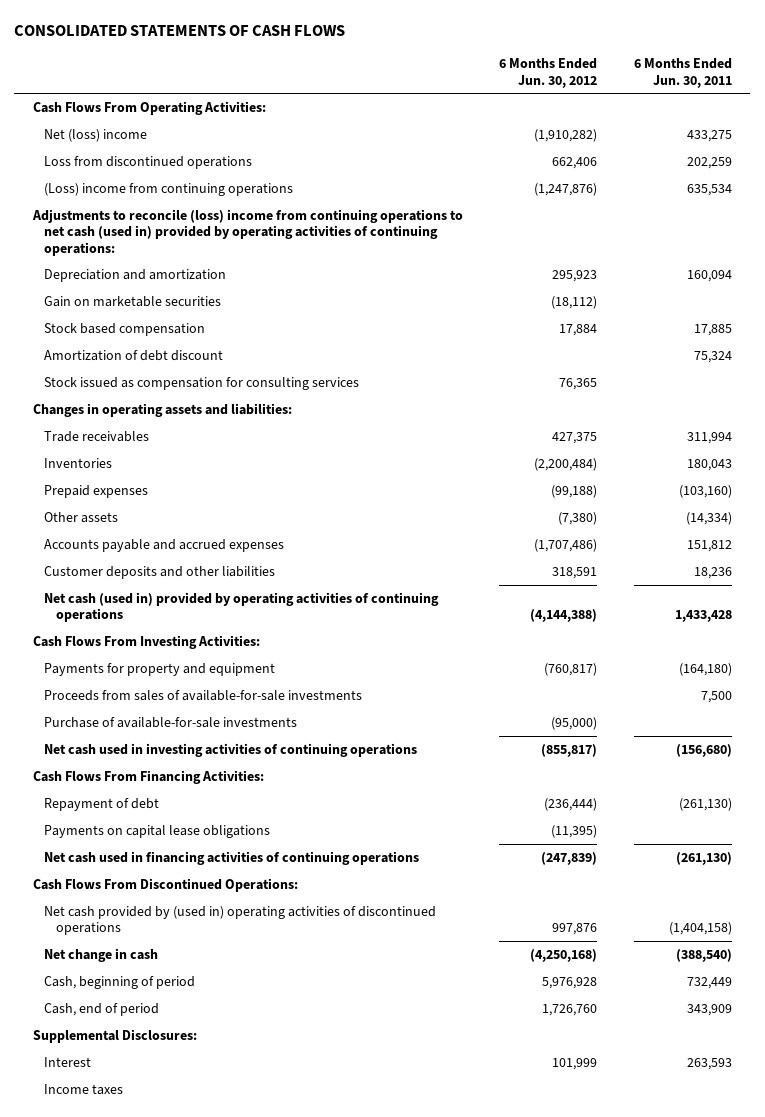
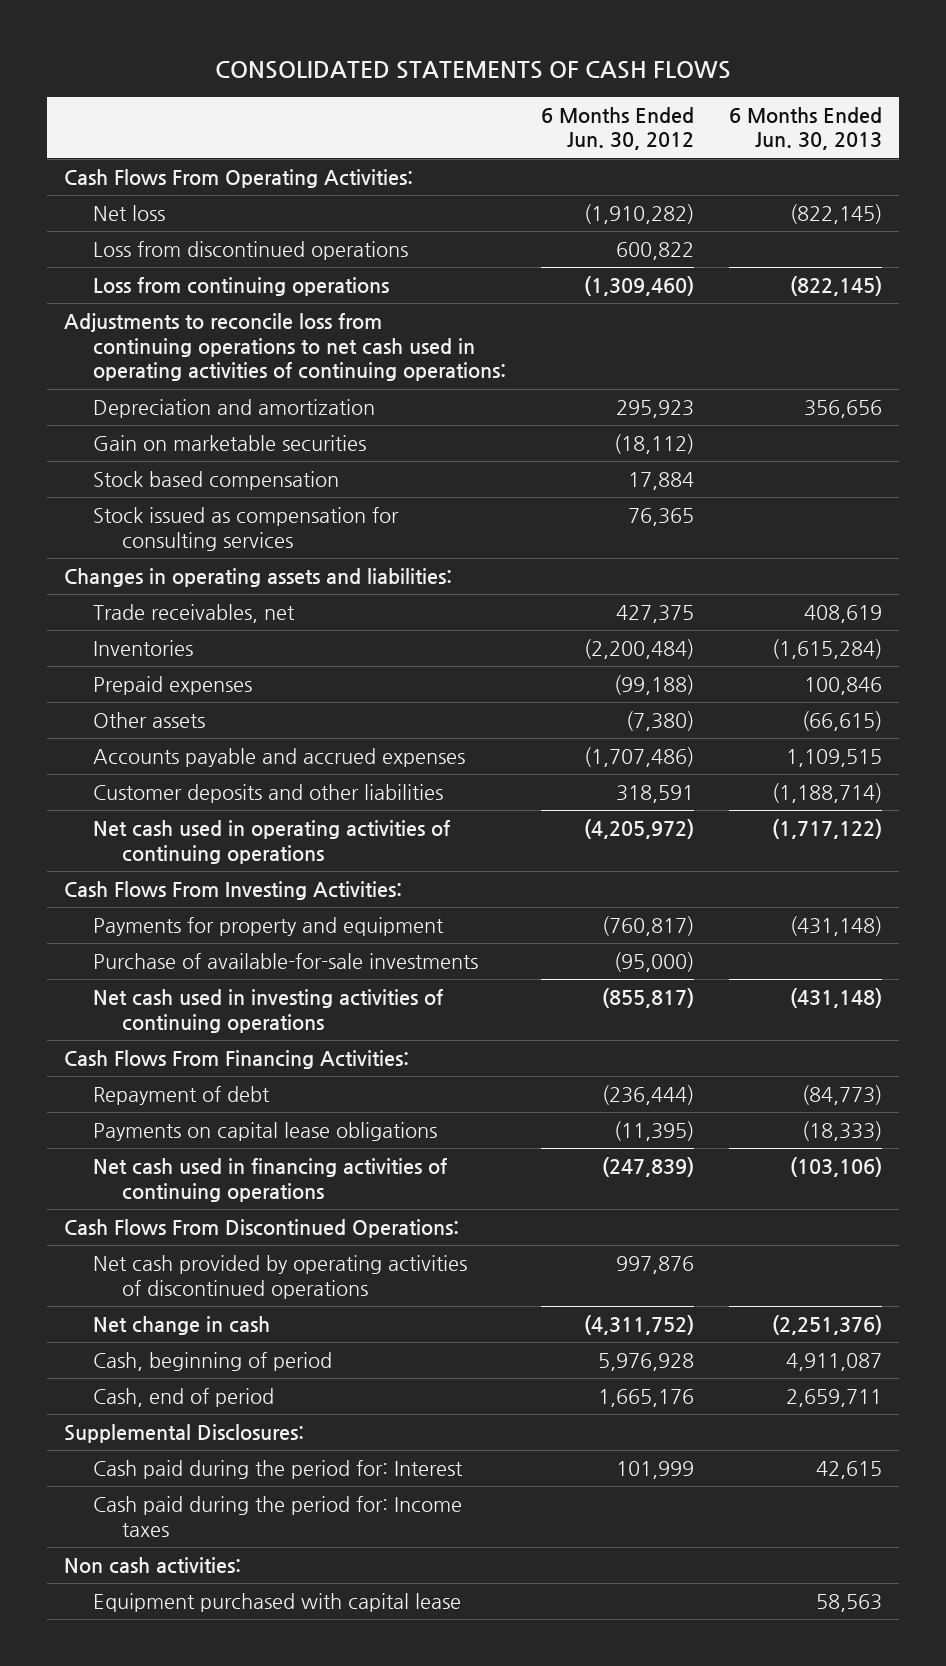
- | 6 Months Ended Jun. 30, 2012 | 6 Months Ended Jun. 30, 2011
+ | 6 Months Ended Jun. 30, 2012 | 6 Months Ended Jun. 30, 2013
- Net (loss) income | (1,910,282) | 433,275
- Loss from discontinued operations | 662,406 | 202,259
- (Loss) income from continuing operations | (1,247,876) | 635,534
- Adjustments to reconcile (loss) income from continuing operations to net cash (used in) provided by operating activities of continuing operations:
+ Net loss | (1,910,282) | (822,145)
+ Loss from discontinued operations | 600,822 |
+ Loss from continuing operations | (1,309,460) | (822,145)
+ Adjustments to reconcile loss from continuing operations to net cash used in operating activities of continuing operations:
- Amortization of debt discount | | 75,324
- Trade receivables | 427,375 | 311,994
+ Trade receivables, net | 427,375 | 408,619
- Net cash (used in) provided by operating activities of continuing operations | (4,144,388) | 1,433,428
+ Net cash used in operating activities of continuing operations | (4,205,972) | (1,717,122)
- Proceeds from sales of available-for-sale investments | | 7,500
- Net cash provided by (used in) operating activities of discontinued operations | 997,876 | (1,404,158)
- Net change in cash | (4,250,168) | (388,540)
+ Net cash provided by operating activities of discontinued operations | 997,876 |
+ Net change in cash | (4,311,752) | (2,251,376)
- Cash, end of period | 1,726,760 | 343,909
+ Cash, end of period | 1,665,176 | 2,659,711
- Interest | 101,999 | 263,593
- Income taxes
+ Cash paid during the period for: Interest | 101,999 | 42,615
+ Cash paid during the period for: Income taxes
+ Non cash activities:
+ Equipment purchased with capital lease | | 58,563

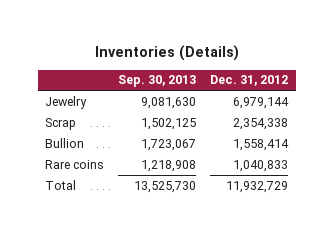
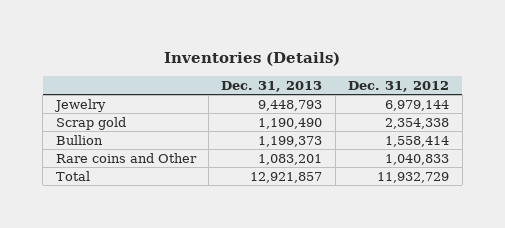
- | Sep. 30, 2013 | Dec. 31, 2012
+ | Dec. 31, 2013 | Dec. 31, 2012
- Scrap | 1,502,125 | 2,354,338
+ Scrap gold | 1,190,490 | 2,354,338
- Rare coins | 1,218,908 | 1,040,833
+ Rare coins and Other | 1,083,201 | 1,040,833

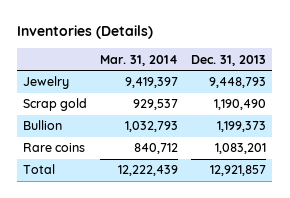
- | Dec. 31, 2013 | Dec. 31, 2012
+ | Mar. 31, 2014 | Dec. 31, 2013
- Rare coins and Other | 1,083,201 | 1,040,833
+ Rare coins | 840,712 | 1,083,201

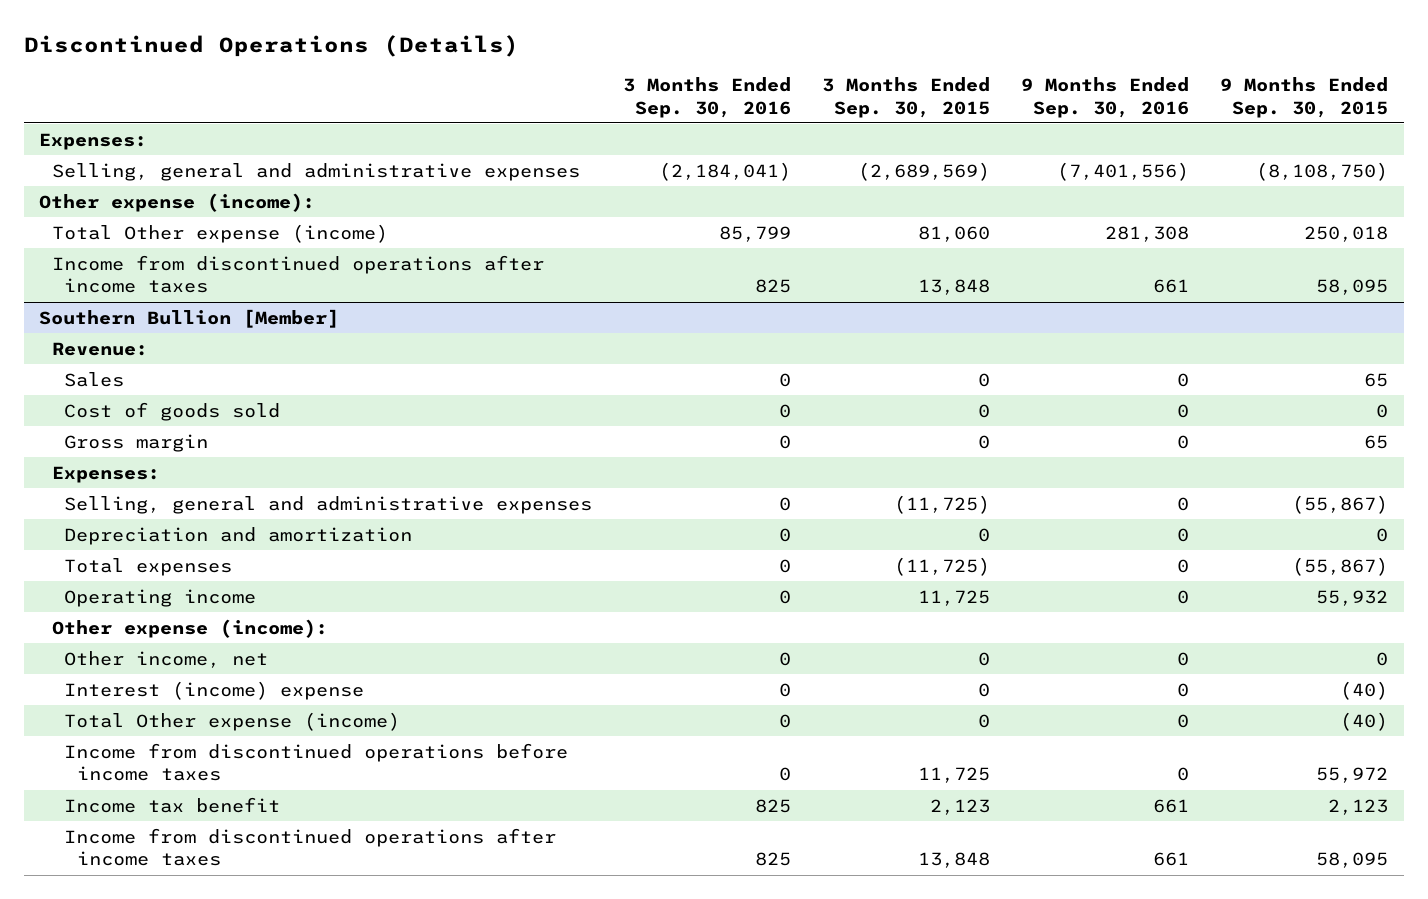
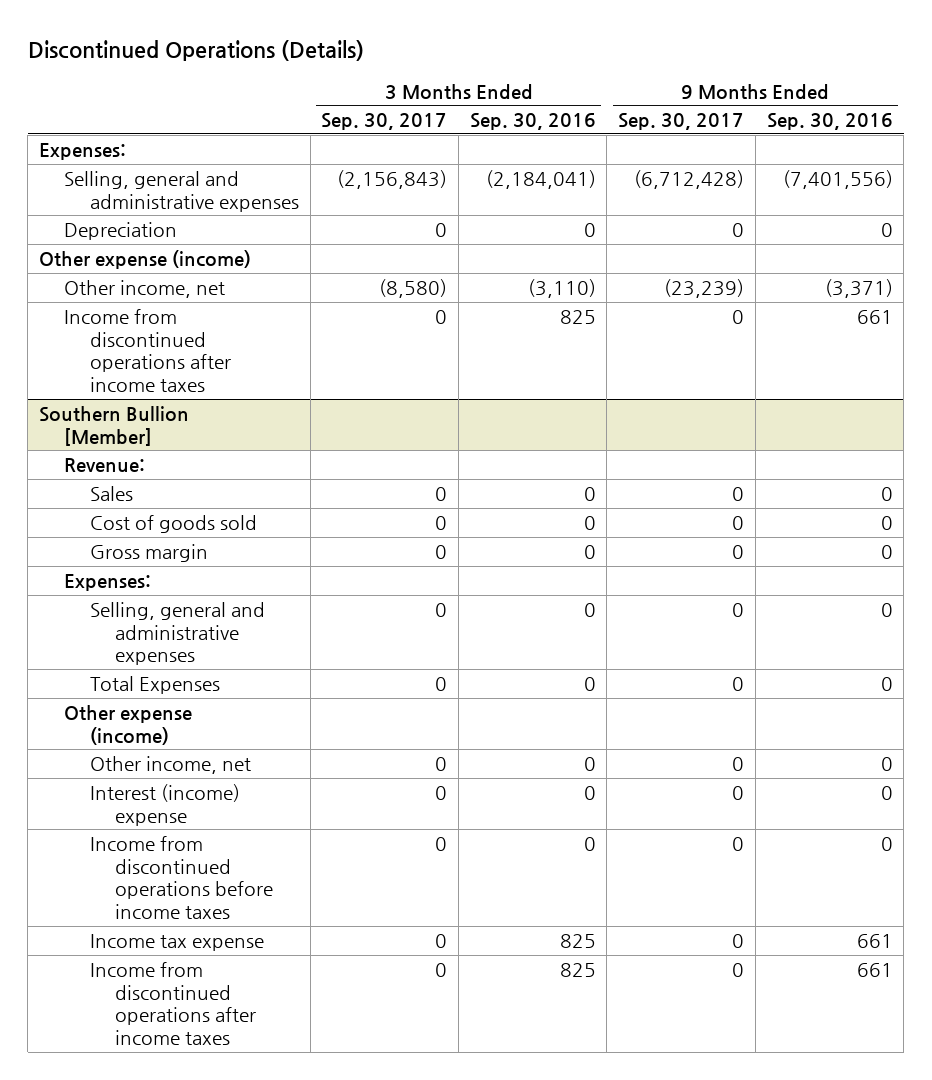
- | 3 Months Ended Sep. 30, 2016 | 3 Months Ended Sep. 30, 2015 | 9 Months Ended Sep. 30, 2016 | 9 Months Ended Sep. 30, 2015
+ | 3 Months Ended Sep. 30, 2017 | 3 Months Ended Sep. 30, 2016 | 9 Months Ended Sep. 30, 2017 | 9 Months Ended Sep. 30, 2016
- Other expense (income):
- Total Other expense (income) | 85,799 | 81,060 | 281,308 | 250,018
+ Depreciation | 0 | 0 | 0 | 0
+ Other expense (income)
+ Other income, net | (8,580) | (3,110) | (23,239) | (3,371)
@ Southern Bullion [Member]
- Depreciation and amortization | 0 | 0 | 0 | 0
- Total expenses | 0 | (11,725) | 0 | (55,867)
- Operating income | 0 | 11,725 | 0 | 55,932
- Other expense (income):
+ Total Expenses | 0 | 0 | 0 | 0
+ Other expense (income)
- Total Other expense (income) | 0 | 0 | 0 | (40)
- Income tax benefit | 825 | 2,123 | 661 | 2,123
+ Income tax expense | 0 | 825 | 0 | 661

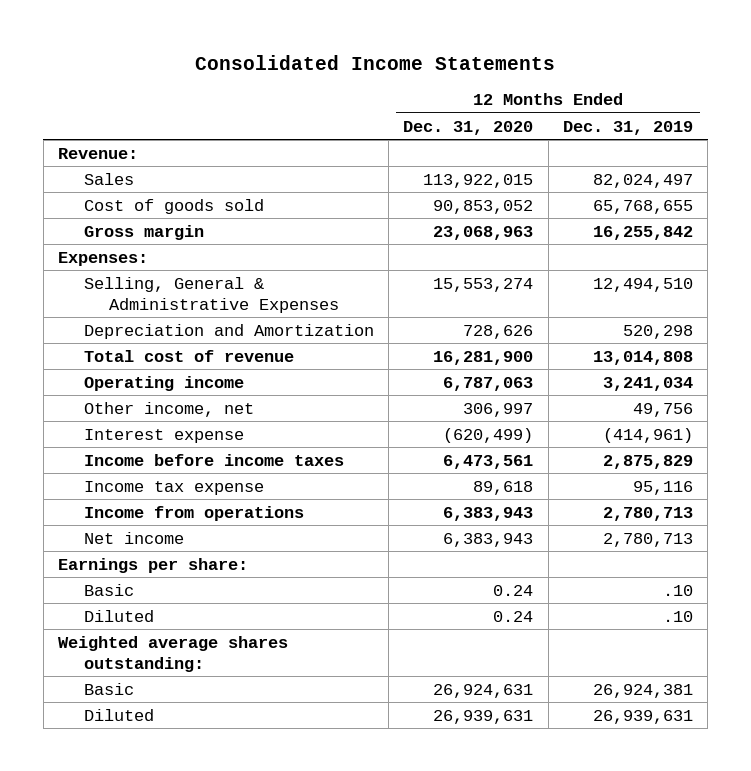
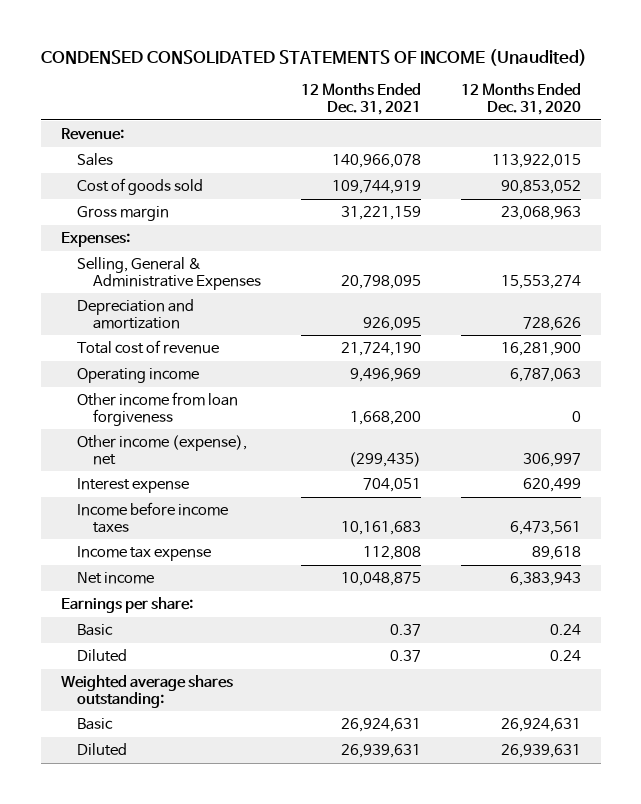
- Consolidated Income Statements
+ CONDENSED CONSOLIDATED STATEMENTS OF INCOME (Unaudited)
- | 12 Months Ended Dec. 31, 2020 | 12 Months Ended Dec. 31, 2019
+ | 12 Months Ended Dec. 31, 2021 | 12 Months Ended Dec. 31, 2020
- Depreciation and Amortization | 728,626 | 520,298
+ Depreciation and amortization | 926,095 | 728,626
- Other income, net | 306,997 | 49,756
- Interest expense | (620,499) | (414,961)
+ Other income from loan forgiveness | 1,668,200 | 0
+ Other income (expense), net | (299,435) | 306,997
+ Interest expense | 704,051 | 620,499
- Income from operations | 6,383,943 | 2,780,713

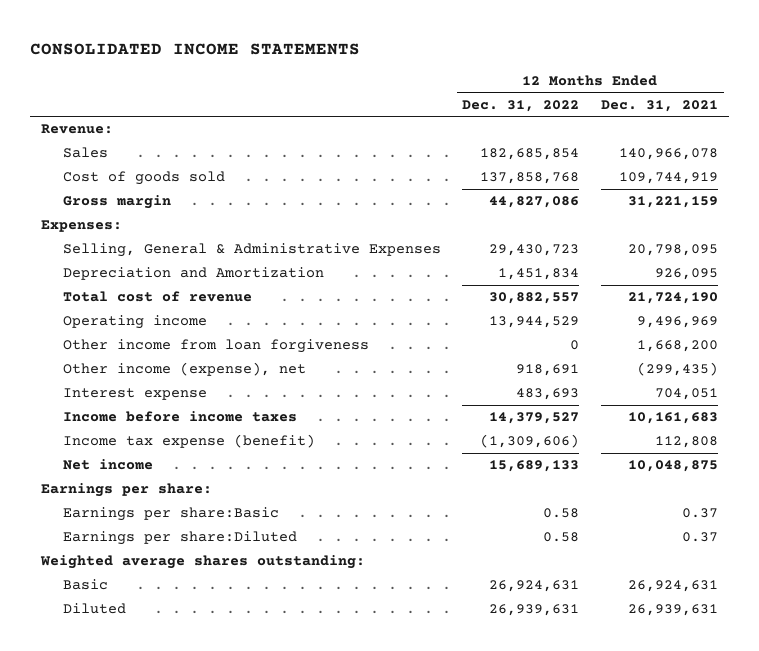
- CONDENSED CONSOLIDATED STATEMENTS OF INCOME (Unaudited)
+ CONSOLIDATED INCOME STATEMENTS
- | 12 Months Ended Dec. 31, 2021 | 12 Months Ended Dec. 31, 2020
+ | 12 Months Ended Dec. 31, 2022 | 12 Months Ended Dec. 31, 2021
- Depreciation and amortization | 926,095 | 728,626
+ Depreciation and Amortization | 1,451,834 | 926,095
- Income tax expense | 112,808 | 89,618
+ Income tax expense (benefit) | (1,309,606) | 112,808
- Basic | 0.37 | 0.24
- Diluted | 0.37 | 0.24
+ Earnings per share:Basic | 0.58 | 0.37
+ Earnings per share:Diluted | 0.58 | 0.37

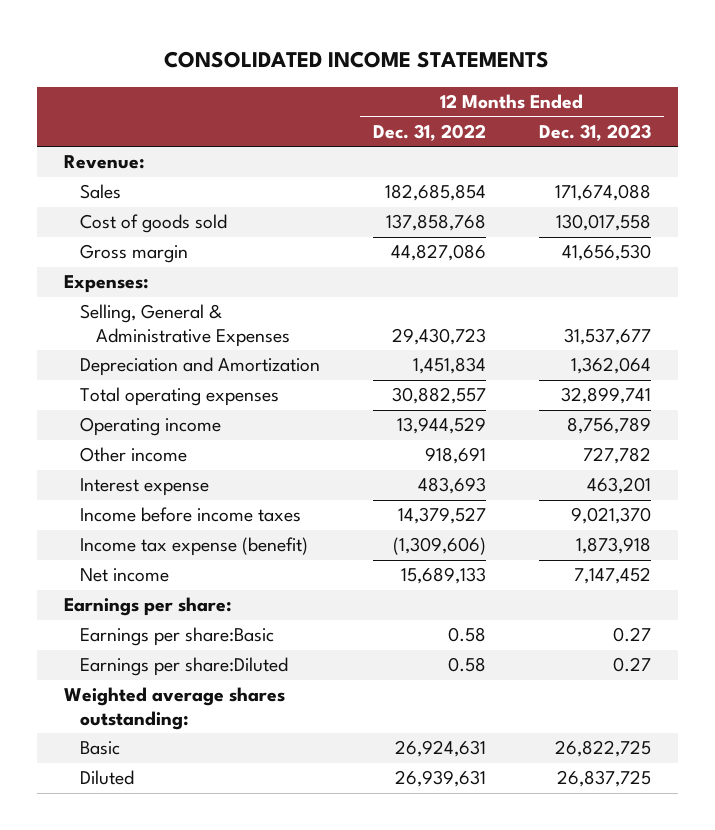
- | 12 Months Ended Dec. 31, 2022 | 12 Months Ended Dec. 31, 2021
+ | 12 Months Ended Dec. 31, 2022 | 12 Months Ended Dec. 31, 2023
- Total cost of revenue | 30,882,557 | 21,724,190
+ Total operating expenses | 30,882,557 | 32,899,741
- Other income from loan forgiveness | 0 | 1,668,200
- Other income (expense), net | 918,691 | (299,435)
+ Other income | 918,691 | 727,782

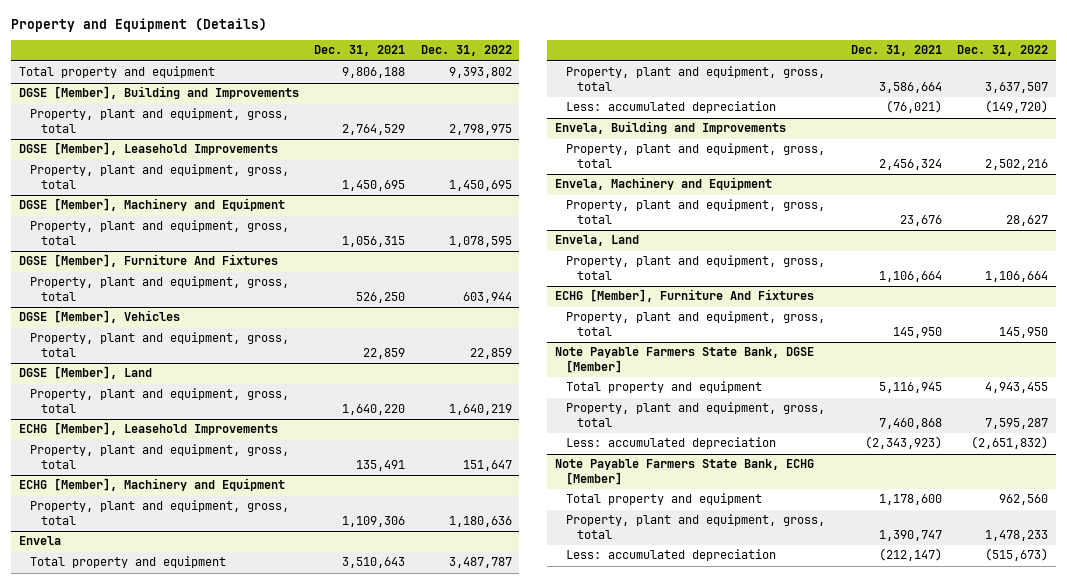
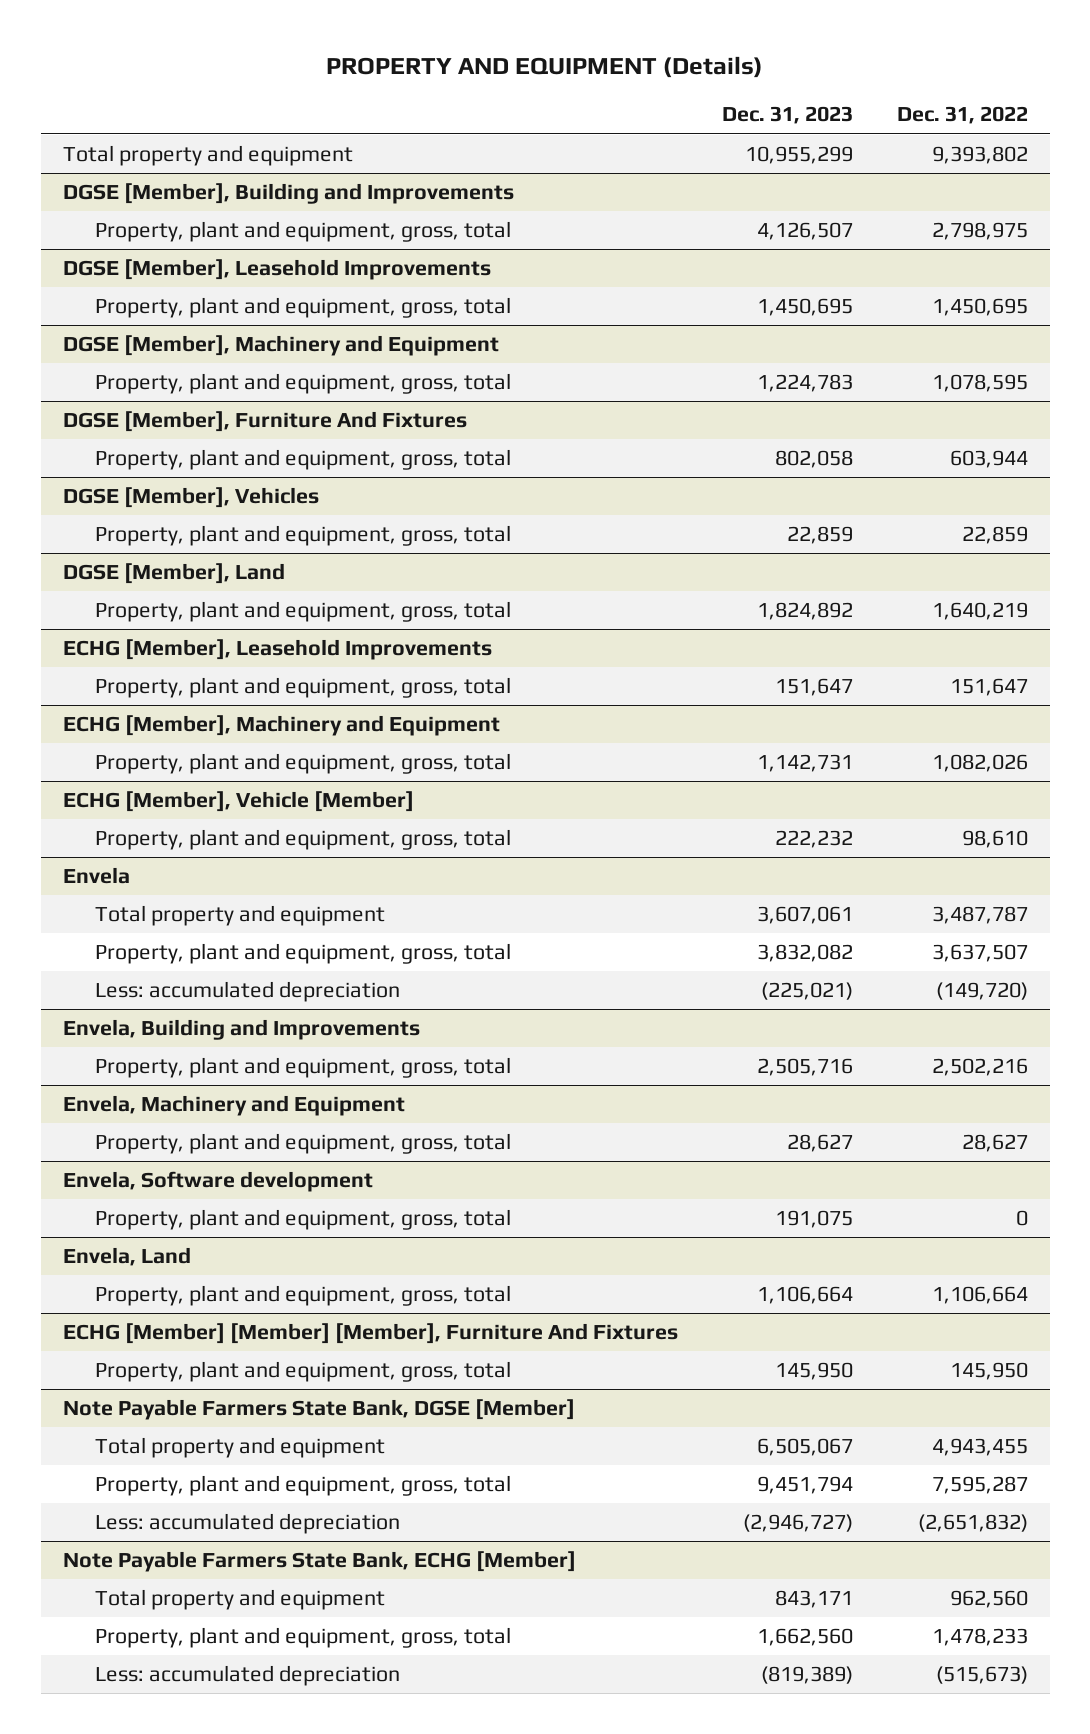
- Property and Equipment (Details)
+ PROPERTY AND EQUIPMENT (Details)
- | Dec. 31, 2021 | Dec. 31, 2022
+ | Dec. 31, 2023 | Dec. 31, 2022
@ ECHG [Member], Machinery and Equipment
- Property, plant and equipment, gross, total | 1,109,306 | 1,180,636
+ Property, plant and equipment, gross, total | 1,142,731 | 1,082,026
+ ECHG [Member], Vehicle [Member]
+ Property, plant and equipment, gross, total | 222,232 | 98,610
+ Envela, Software development
+ Property, plant and equipment, gross, total | 191,075 | 0
- ECHG [Member], Furniture And Fixtures
+ ECHG [Member] [Member] [Member], Furniture And Fixtures

